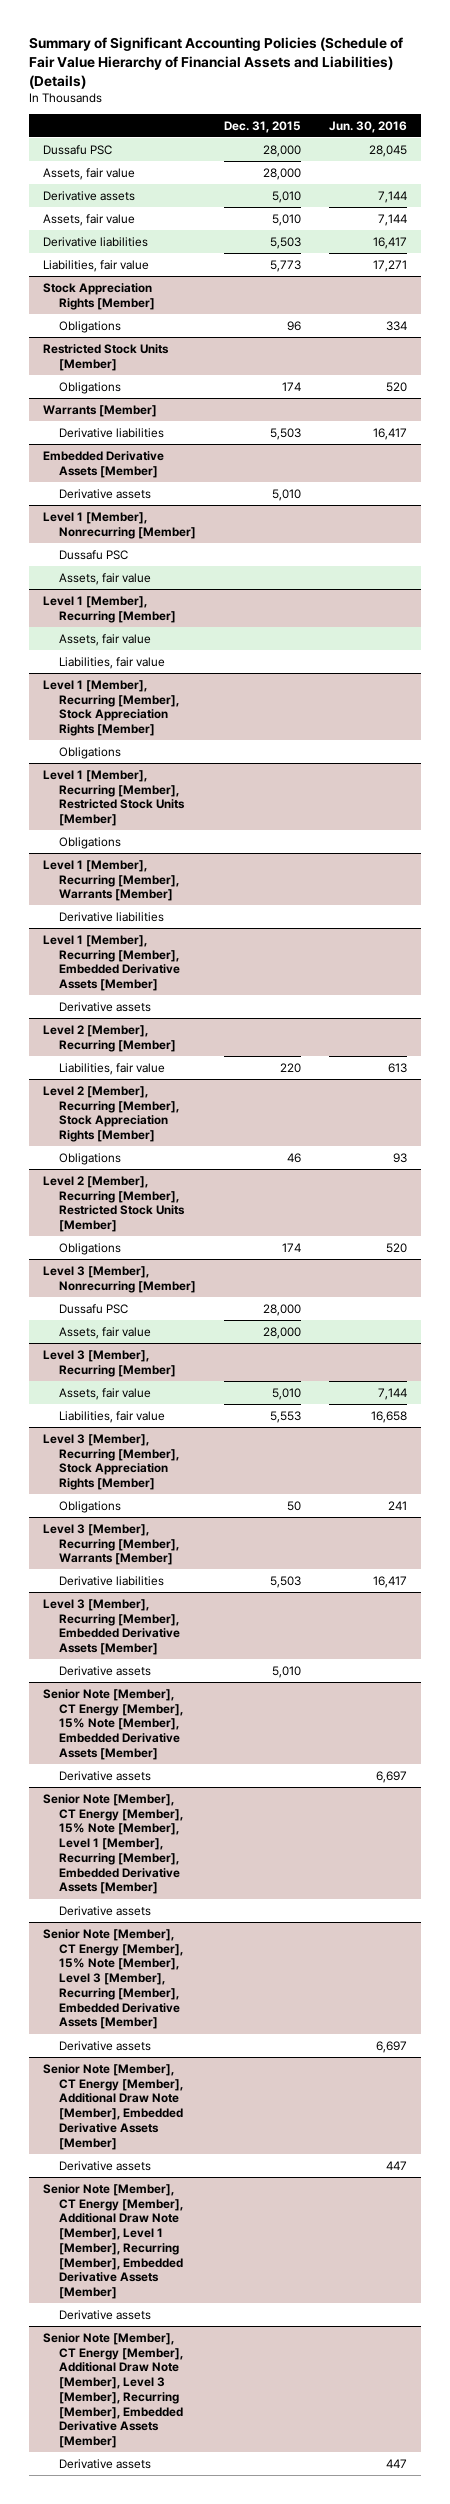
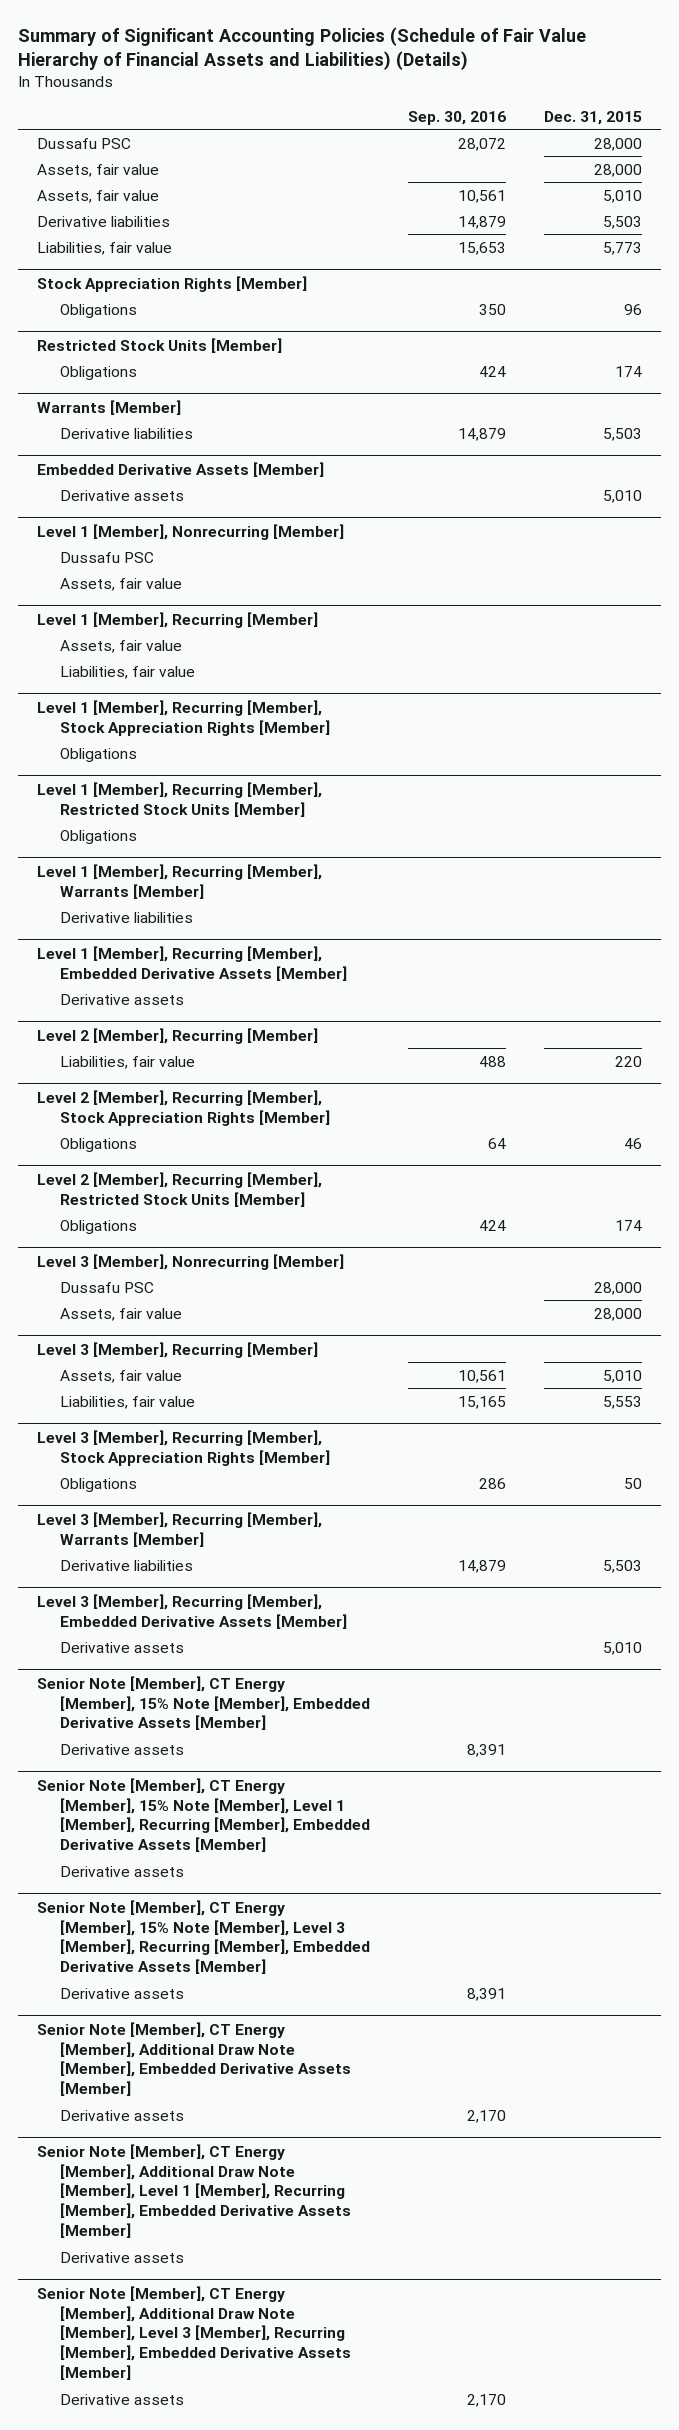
- | Dec. 31, 2015 | Jun. 30, 2016
+ | Sep. 30, 2016 | Dec. 31, 2015
- Derivative assets | 5,010 | 7,144

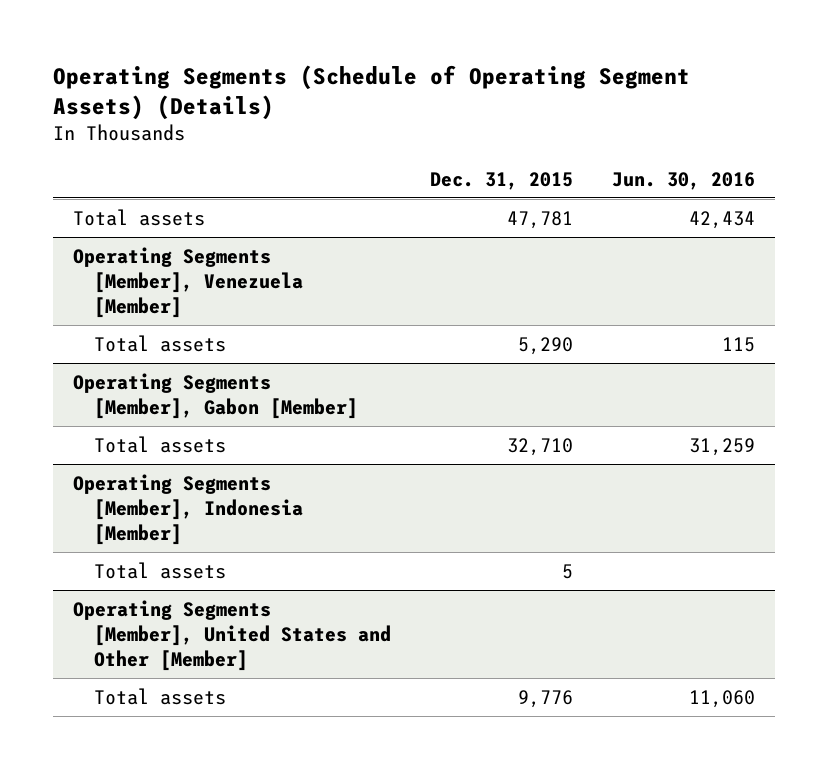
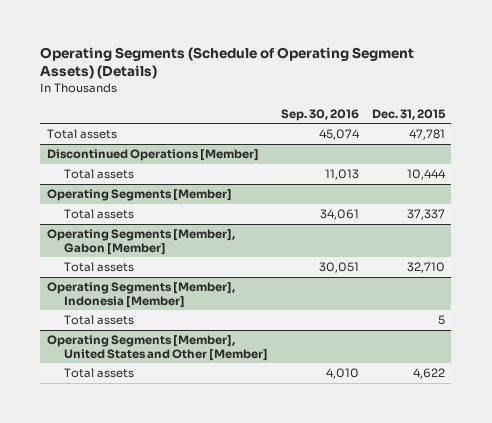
- | Dec. 31, 2015 | Jun. 30, 2016
+ | Sep. 30, 2016 | Dec. 31, 2015
- Operating Segments [Member], Venezuela [Member]
- Total assets | 5,290 | 115
+ Discontinued Operations [Member]
+ Total assets | 11,013 | 10,444
+ Operating Segments [Member]
+ Total assets | 34,061 | 37,337
@ Operating Segments [Member], United States and Other [Member]
- Total assets | 9,776 | 11,060
+ Total assets | 4,010 | 4,622

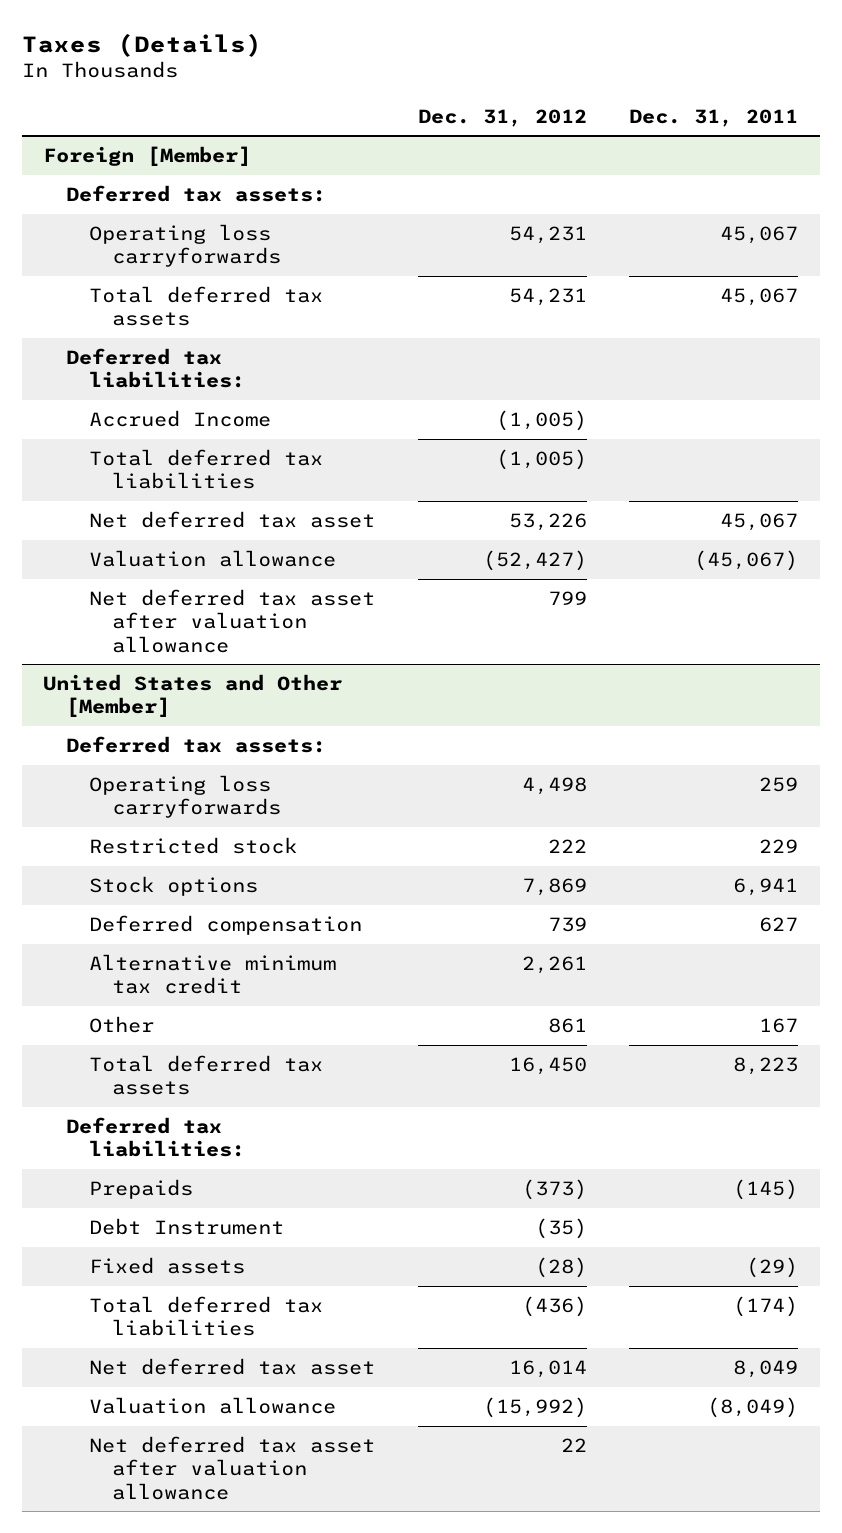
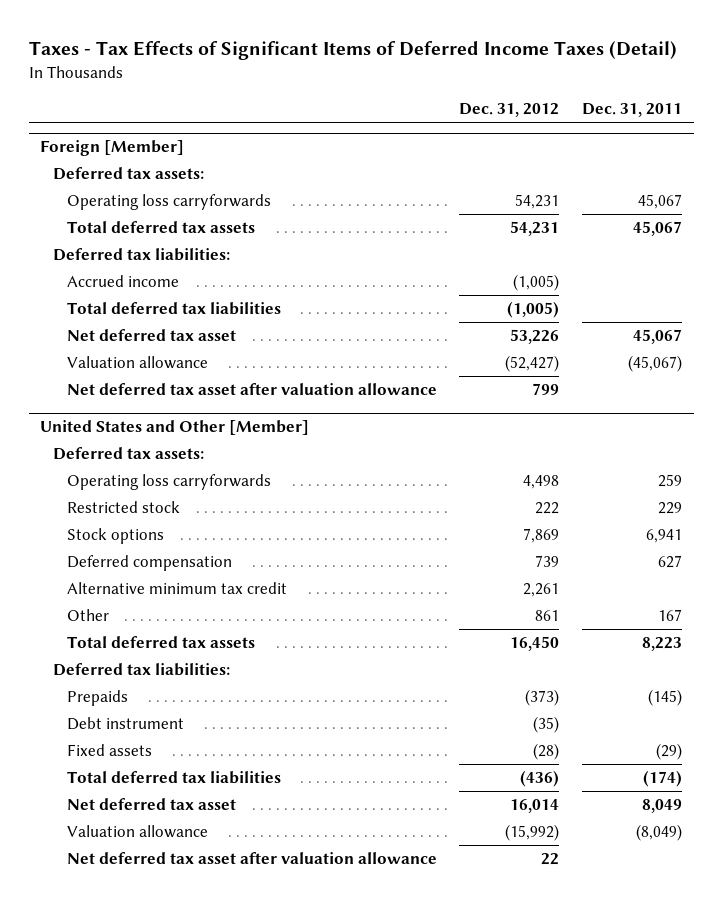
- Taxes (Details)
+ Taxes - Tax Effects of Significant Items of Deferred Income Taxes (Detail)
@ Foreign [Member]
- Accrued Income | (1,005) |
+ Accrued income | (1,005) |
@ United States and Other [Member]
- Debt Instrument | (35) |
+ Debt instrument | (35) |

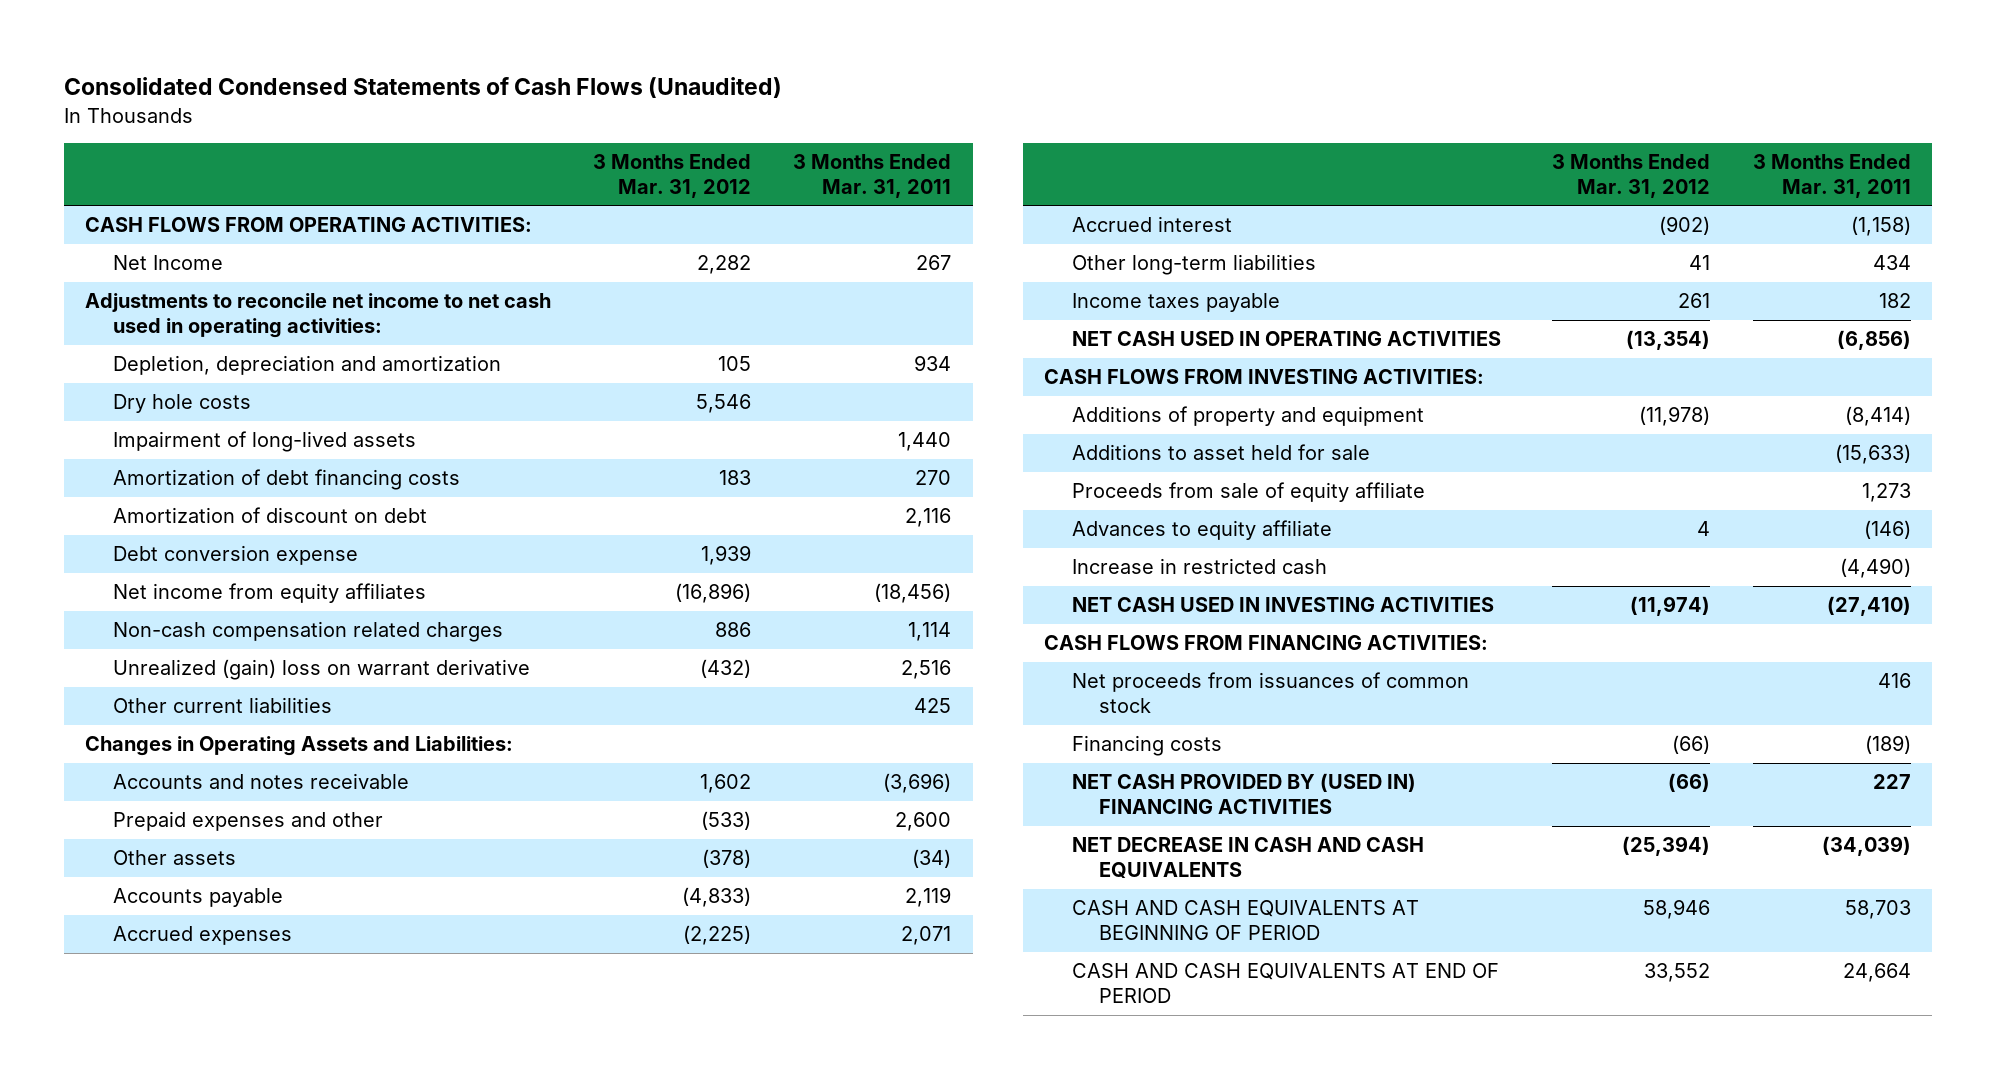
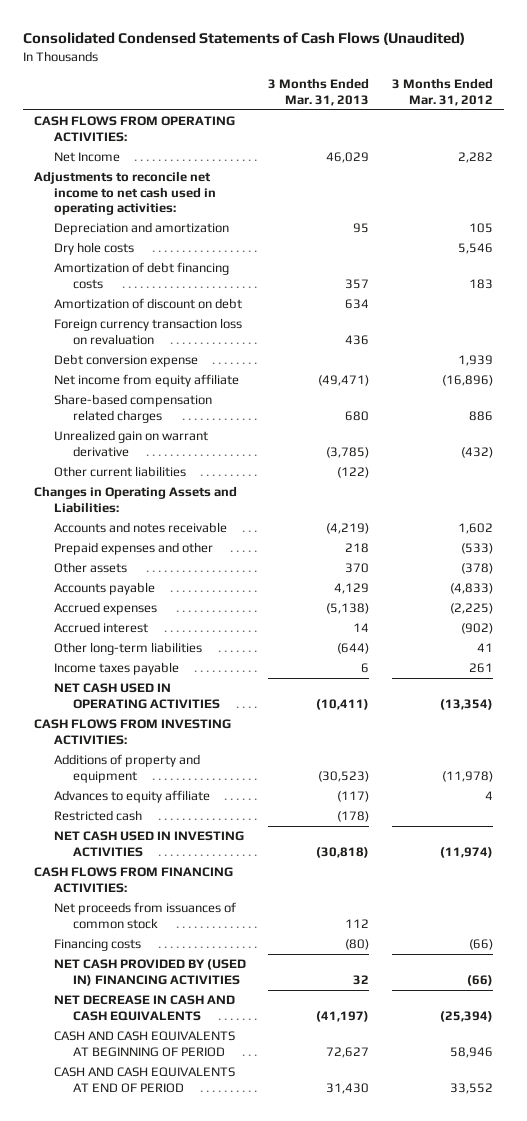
- | 3 Months Ended Mar. 31, 2012 | 3 Months Ended Mar. 31, 2011
+ | 3 Months Ended Mar. 31, 2013 | 3 Months Ended Mar. 31, 2012
- Depletion, depreciation and amortization | 105 | 934
+ Depreciation and amortization | 95 | 105
- Impairment of long-lived assets | | 1,440
+ Foreign currency transaction loss on revaluation | 436 |
- Net income from equity affiliates | (16,896) | (18,456)
- Non-cash compensation related charges | 886 | 1,114
- Unrealized (gain) loss on warrant derivative | (432) | 2,516
+ Net income from equity affiliate | (49,471) | (16,896)
+ Share-based compensation related charges | 680 | 886
+ Unrealized gain on warrant derivative | (3,785) | (432)
- Additions to asset held for sale | | (15,633)
- Proceeds from sale of equity affiliate | | 1,273
- Increase in restricted cash | | (4,490)
+ Restricted cash | (178) |

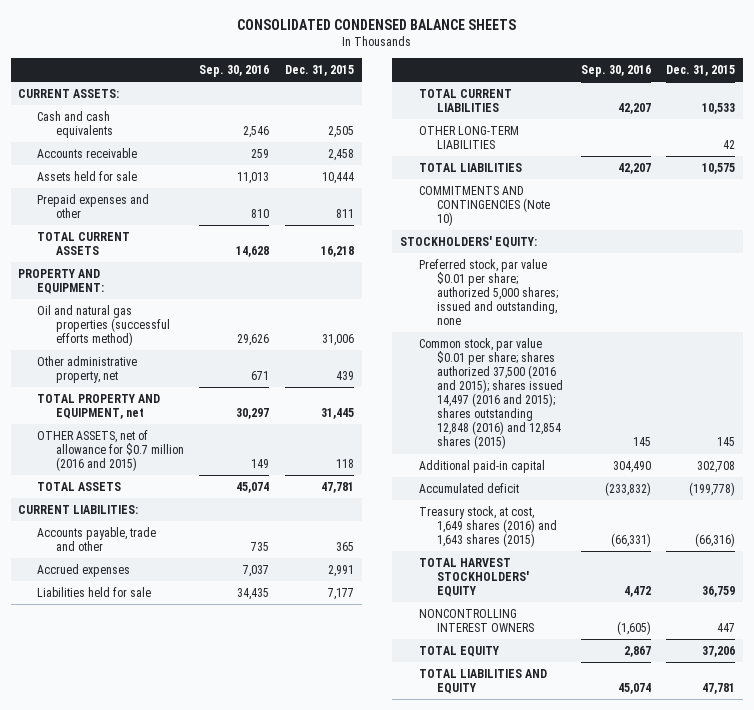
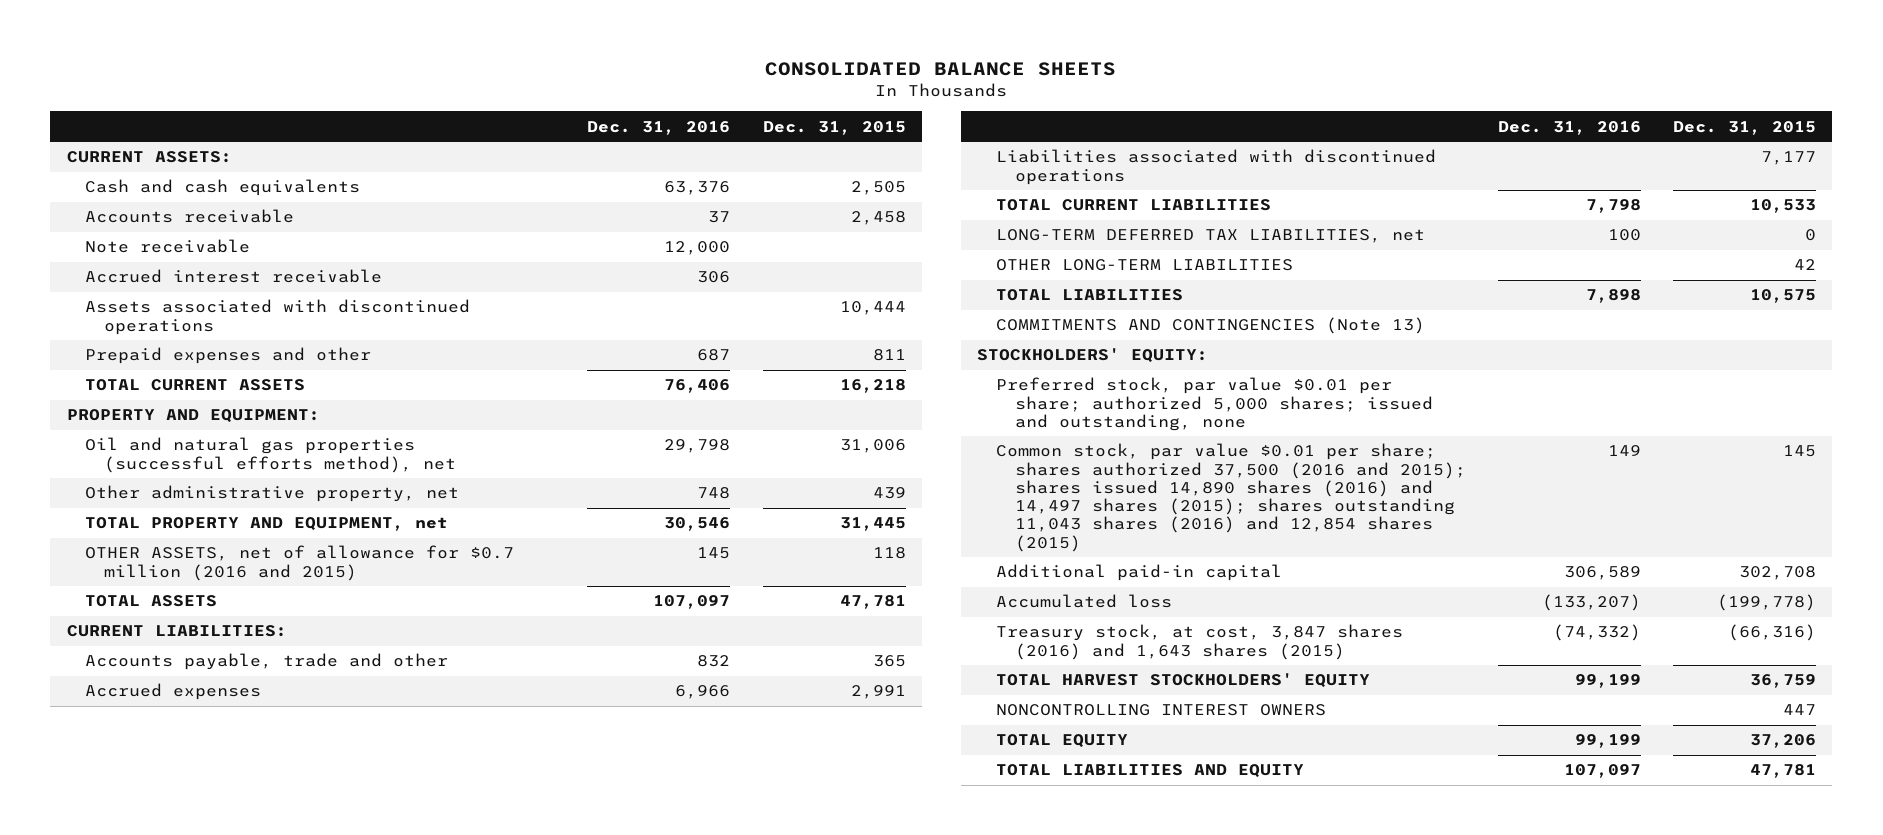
- CONSOLIDATED CONDENSED BALANCE SHEETS
+ CONSOLIDATED BALANCE SHEETS
- | Sep. 30, 2016 | Dec. 31, 2015
+ | Dec. 31, 2016 | Dec. 31, 2015
- Assets held for sale | 11,013 | 10,444
+ Note receivable | 12,000 |
+ Accrued interest receivable | 306 |
+ Assets associated with discontinued operations | | 10,444
- Oil and natural gas properties (successful efforts method) | 29,626 | 31,006
+ Oil and natural gas properties (successful efforts method), net | 29,798 | 31,006
- Liabilities held for sale | 34,435 | 7,177
+ Liabilities associated with discontinued operations | | 7,177
+ LONG-TERM DEFERRED TAX LIABILITIES, net | 100 | 0
- COMMITMENTS AND CONTINGENCIES (Note 10)
+ COMMITMENTS AND CONTINGENCIES (Note 13)
- Common stock, par value $0.01 per share; shares authorized 37,500 (2016 and 2015); shares issued 14,497 (2016 and 2015); shares outstanding 12,848 (2016) and 12,854 shares (2015) | 145 | 145
+ Common stock, par value $0.01 per share; shares authorized 37,500 (2016 and 2015); shares issued 14,890 shares (2016) and 14,497 shares (2015); shares outstanding 11,043 shares (2016) and 12,854 shares (2015) | 149 | 145
- Accumulated deficit | (233,832) | (199,778)
- Treasury stock, at cost, 1,649 shares (2016) and 1,643 shares (2015) | (66,331) | (66,316)
+ Accumulated loss | (133,207) | (199,778)
+ Treasury stock, at cost, 3,847 shares (2016) and 1,643 shares (2015) | (74,332) | (66,316)

